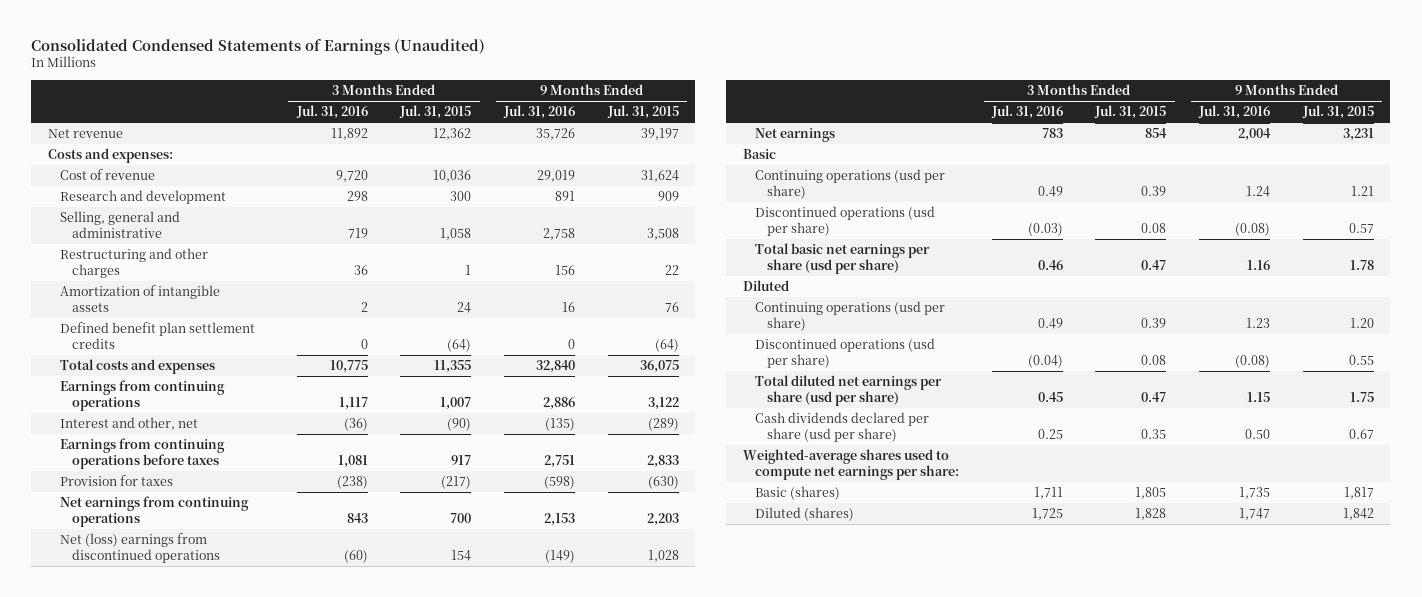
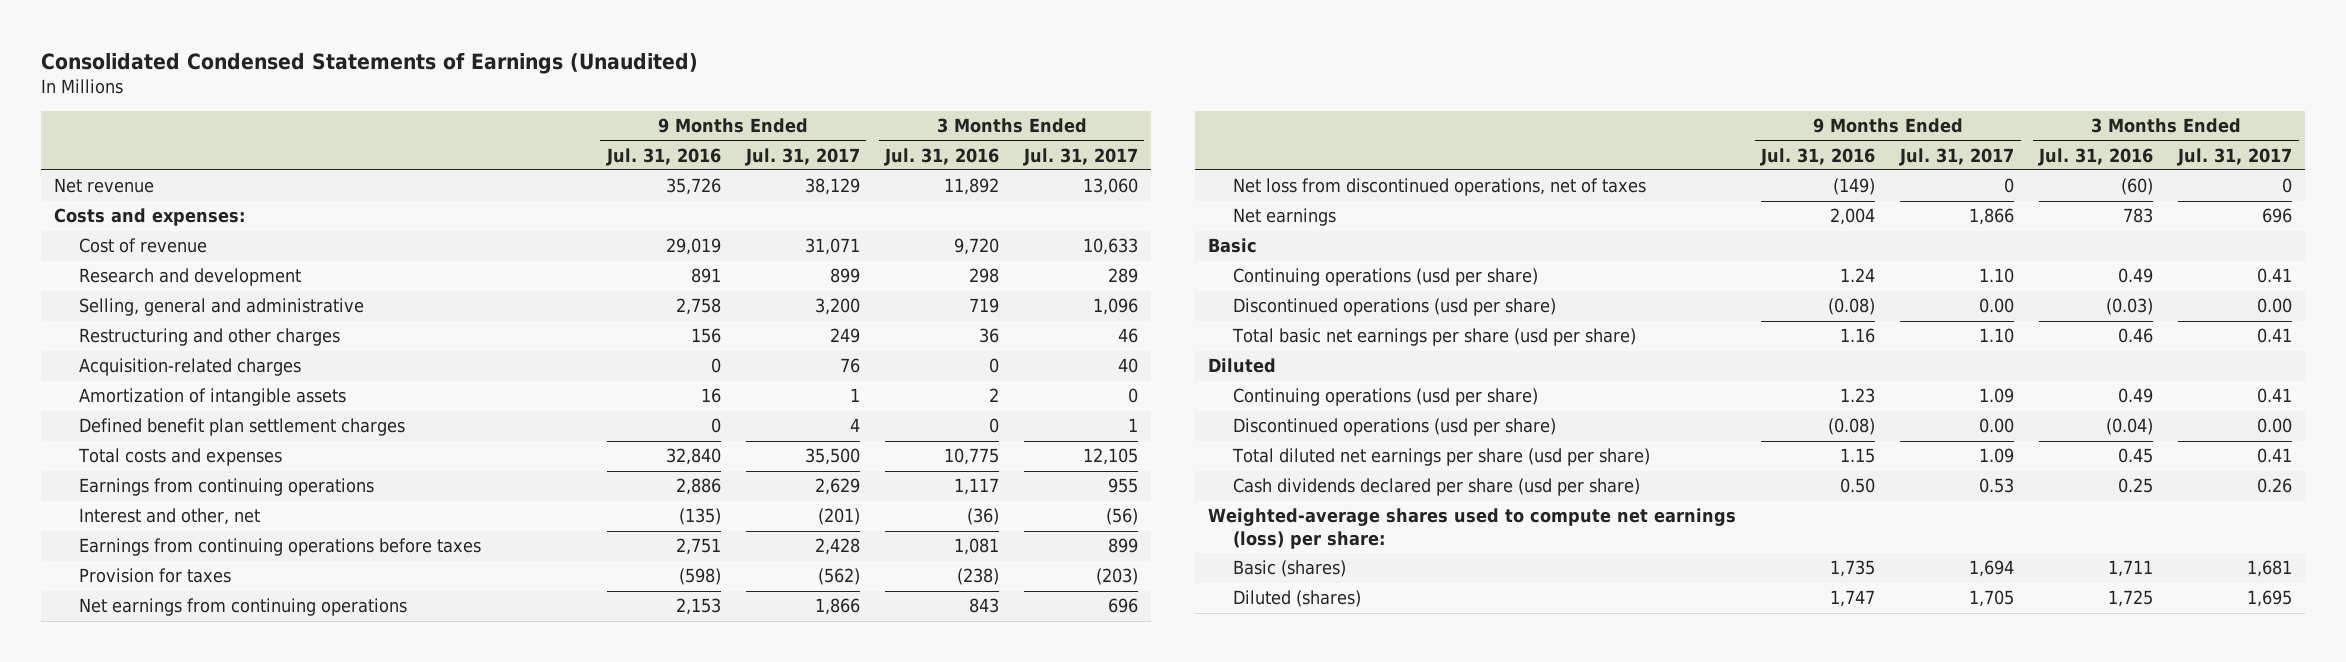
- | 3 Months Ended Jul. 31, 2016 | 3 Months Ended Jul. 31, 2015 | 9 Months Ended Jul. 31, 2016 | 9 Months Ended Jul. 31, 2015
+ | 9 Months Ended Jul. 31, 2016 | 9 Months Ended Jul. 31, 2017 | 3 Months Ended Jul. 31, 2016 | 3 Months Ended Jul. 31, 2017
+ Acquisition-related charges | 0 | 76 | 0 | 40
- Defined benefit plan settlement credits | 0 | (64) | 0 | (64)
+ Defined benefit plan settlement charges | 0 | 4 | 0 | 1
- Net (loss) earnings from discontinued operations | (60) | 154 | (149) | 1,028
+ Net loss from discontinued operations, net of taxes | (149) | 0 | (60) | 0
- Weighted-average shares used to compute net earnings per share:
+ Weighted-average shares used to compute net earnings (loss) per share:

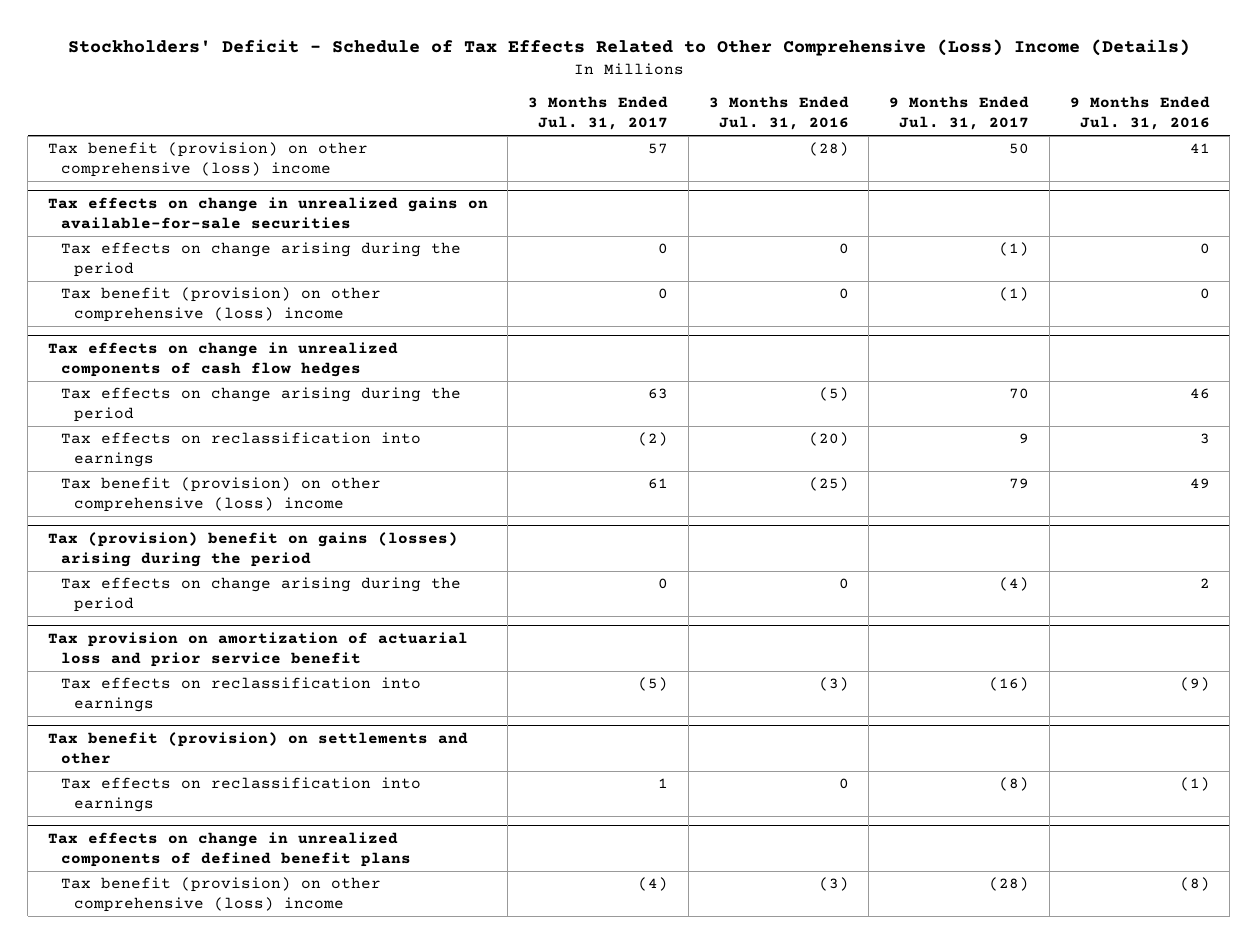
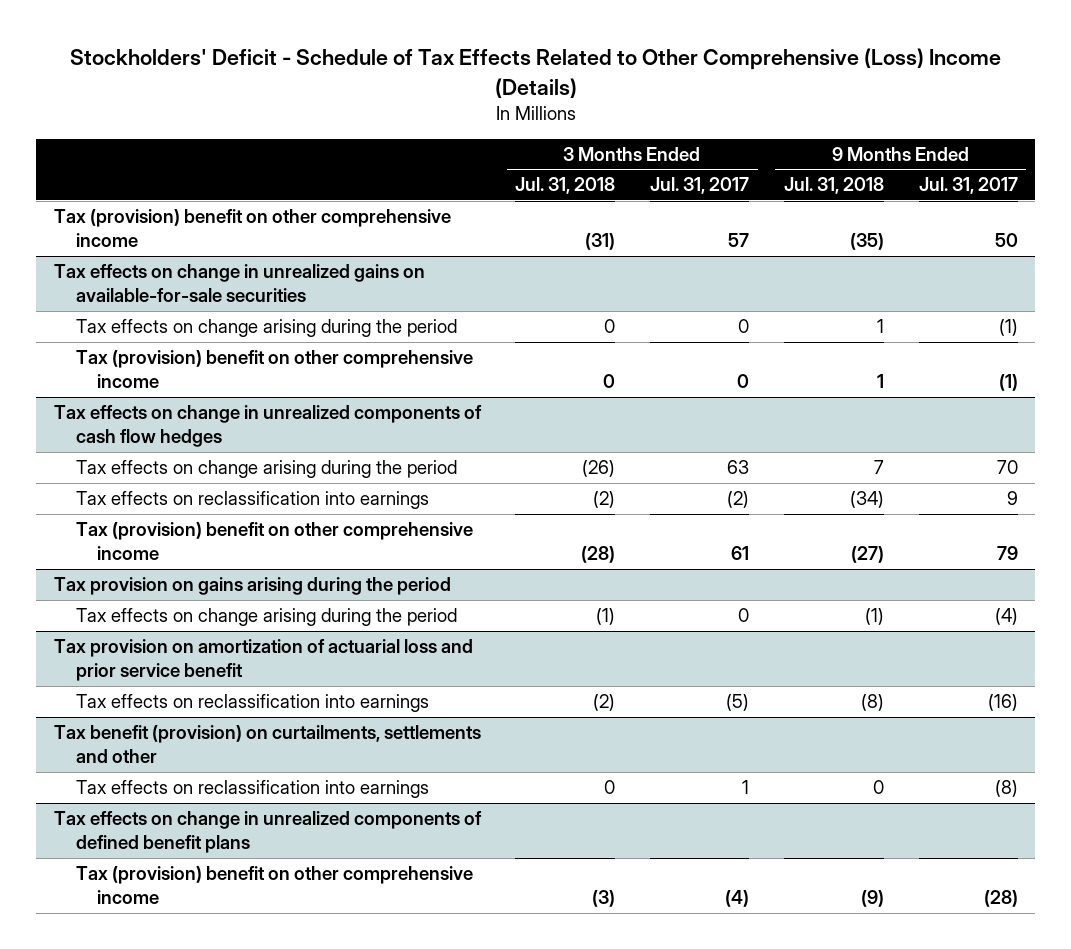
- | 3 Months Ended Jul. 31, 2017 | 3 Months Ended Jul. 31, 2016 | 9 Months Ended Jul. 31, 2017 | 9 Months Ended Jul. 31, 2016
+ | 3 Months Ended Jul. 31, 2018 | 3 Months Ended Jul. 31, 2017 | 9 Months Ended Jul. 31, 2018 | 9 Months Ended Jul. 31, 2017
- Tax benefit (provision) on other comprehensive (loss) income | 57 | (28) | 50 | 41
+ Tax (provision) benefit on other comprehensive income | (31) | 57 | (35) | 50
@ Tax effects on change in unrealized gains on available-for-sale securities
- Tax benefit (provision) on other comprehensive (loss) income | 0 | 0 | (1) | 0
+ Tax (provision) benefit on other comprehensive income | 0 | 0 | 1 | (1)
@ Tax effects on change in unrealized components of cash flow hedges
- Tax benefit (provision) on other comprehensive (loss) income | 61 | (25) | 79 | 49
- Tax (provision) benefit on gains (losses) arising during the period
@ Tax effects on change in unrealized components of cash flow hedges
+ Tax (provision) benefit on other comprehensive income | (28) | 61 | (27) | 79
+ Tax provision on gains arising during the period
- Tax benefit (provision) on settlements and other
+ Tax benefit (provision) on curtailments, settlements and other
@ Tax effects on change in unrealized components of defined benefit plans
- Tax benefit (provision) on other comprehensive (loss) income | (4) | (3) | (28) | (8)
+ Tax (provision) benefit on other comprehensive income | (3) | (4) | (9) | (28)

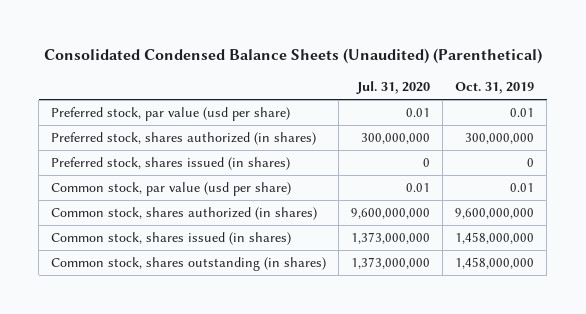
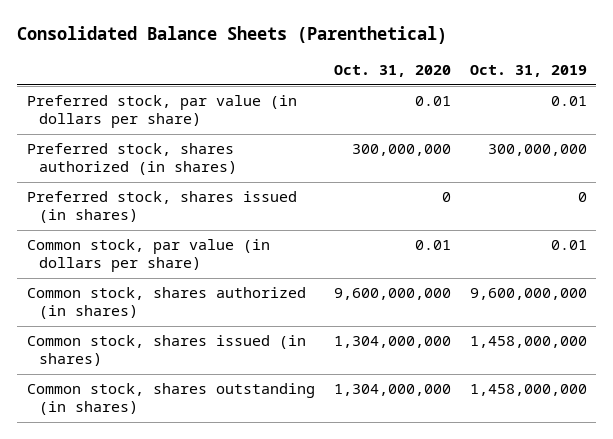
- Consolidated Condensed Balance Sheets (Unaudited) (Parenthetical)
+ Consolidated Balance Sheets (Parenthetical)
- | Jul. 31, 2020 | Oct. 31, 2019
+ | Oct. 31, 2020 | Oct. 31, 2019
- Preferred stock, par value (usd per share) | 0.01 | 0.01
+ Preferred stock, par value (in dollars per share) | 0.01 | 0.01
- Common stock, par value (usd per share) | 0.01 | 0.01
+ Common stock, par value (in dollars per share) | 0.01 | 0.01

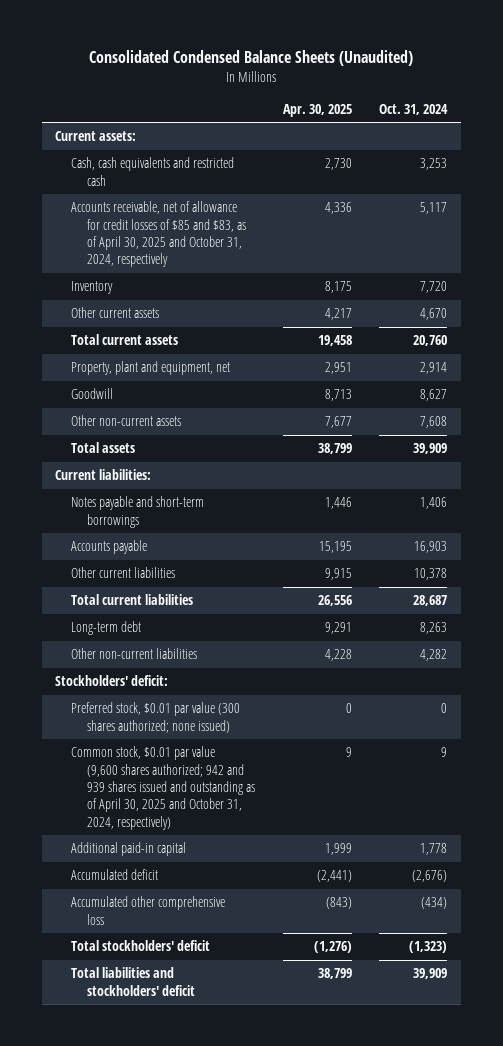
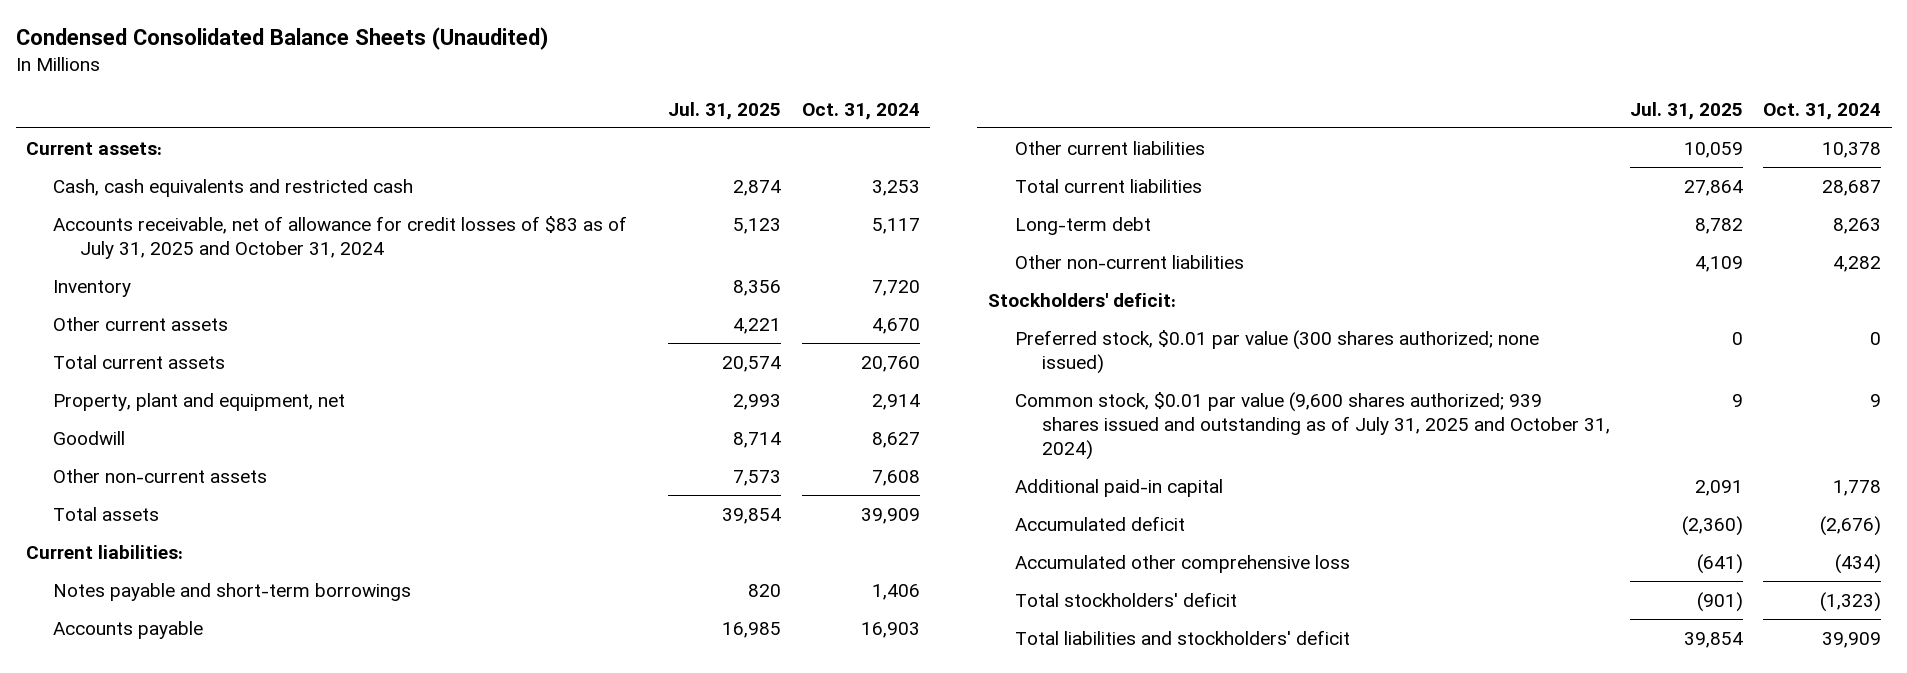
- Consolidated Condensed Balance Sheets (Unaudited)
+ Condensed Consolidated Balance Sheets (Unaudited)
- | Apr. 30, 2025 | Oct. 31, 2024
+ | Jul. 31, 2025 | Oct. 31, 2024
- Accounts receivable, net of allowance for credit losses of $85 and $83, as of April 30, 2025 and October 31, 2024, respectively | 4,336 | 5,117
+ Accounts receivable, net of allowance for credit losses of $83 as of July 31, 2025 and October 31, 2024 | 5,123 | 5,117
- Common stock, $0.01 par value (9,600 shares authorized; 942 and 939 shares issued and outstanding as of April 30, 2025 and October 31, 2024, respectively) | 9 | 9
+ Common stock, $0.01 par value (9,600 shares authorized; 939 shares issued and outstanding as of July 31, 2025 and October 31, 2024) | 9 | 9

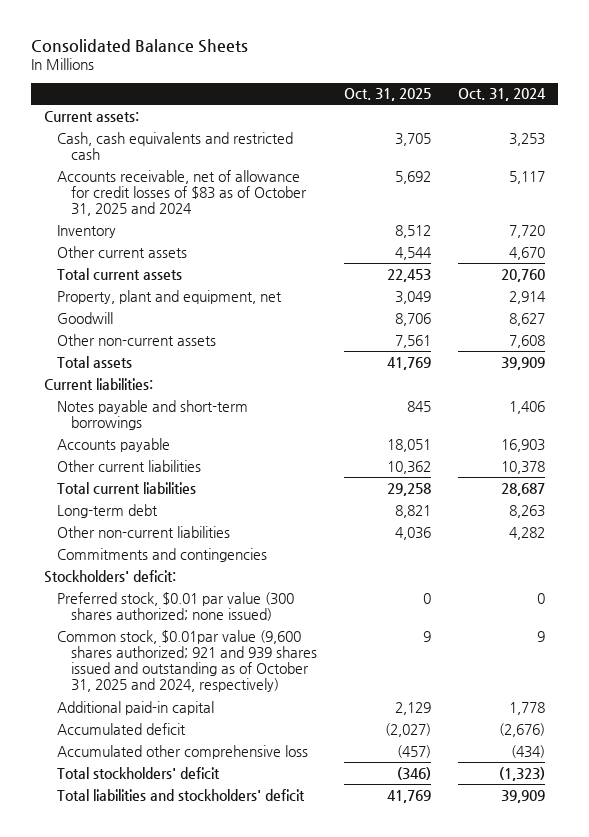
- Condensed Consolidated Balance Sheets (Unaudited)
+ Consolidated Balance Sheets
- | Jul. 31, 2025 | Oct. 31, 2024
+ | Oct. 31, 2025 | Oct. 31, 2024
- Accounts receivable, net of allowance for credit losses of $83 as of July 31, 2025 and October 31, 2024 | 5,123 | 5,117
+ Accounts receivable, net of allowance for credit losses of $83 as of October 31, 2025 and 2024 | 5,692 | 5,117
+ Commitments and contingencies
- Common stock, $0.01 par value (9,600 shares authorized; 939 shares issued and outstanding as of July 31, 2025 and October 31, 2024) | 9 | 9
+ Common stock, $0.01par value (9,600 shares authorized; 921 and 939 shares issued and outstanding as of October 31, 2025 and 2024, respectively) | 9 | 9

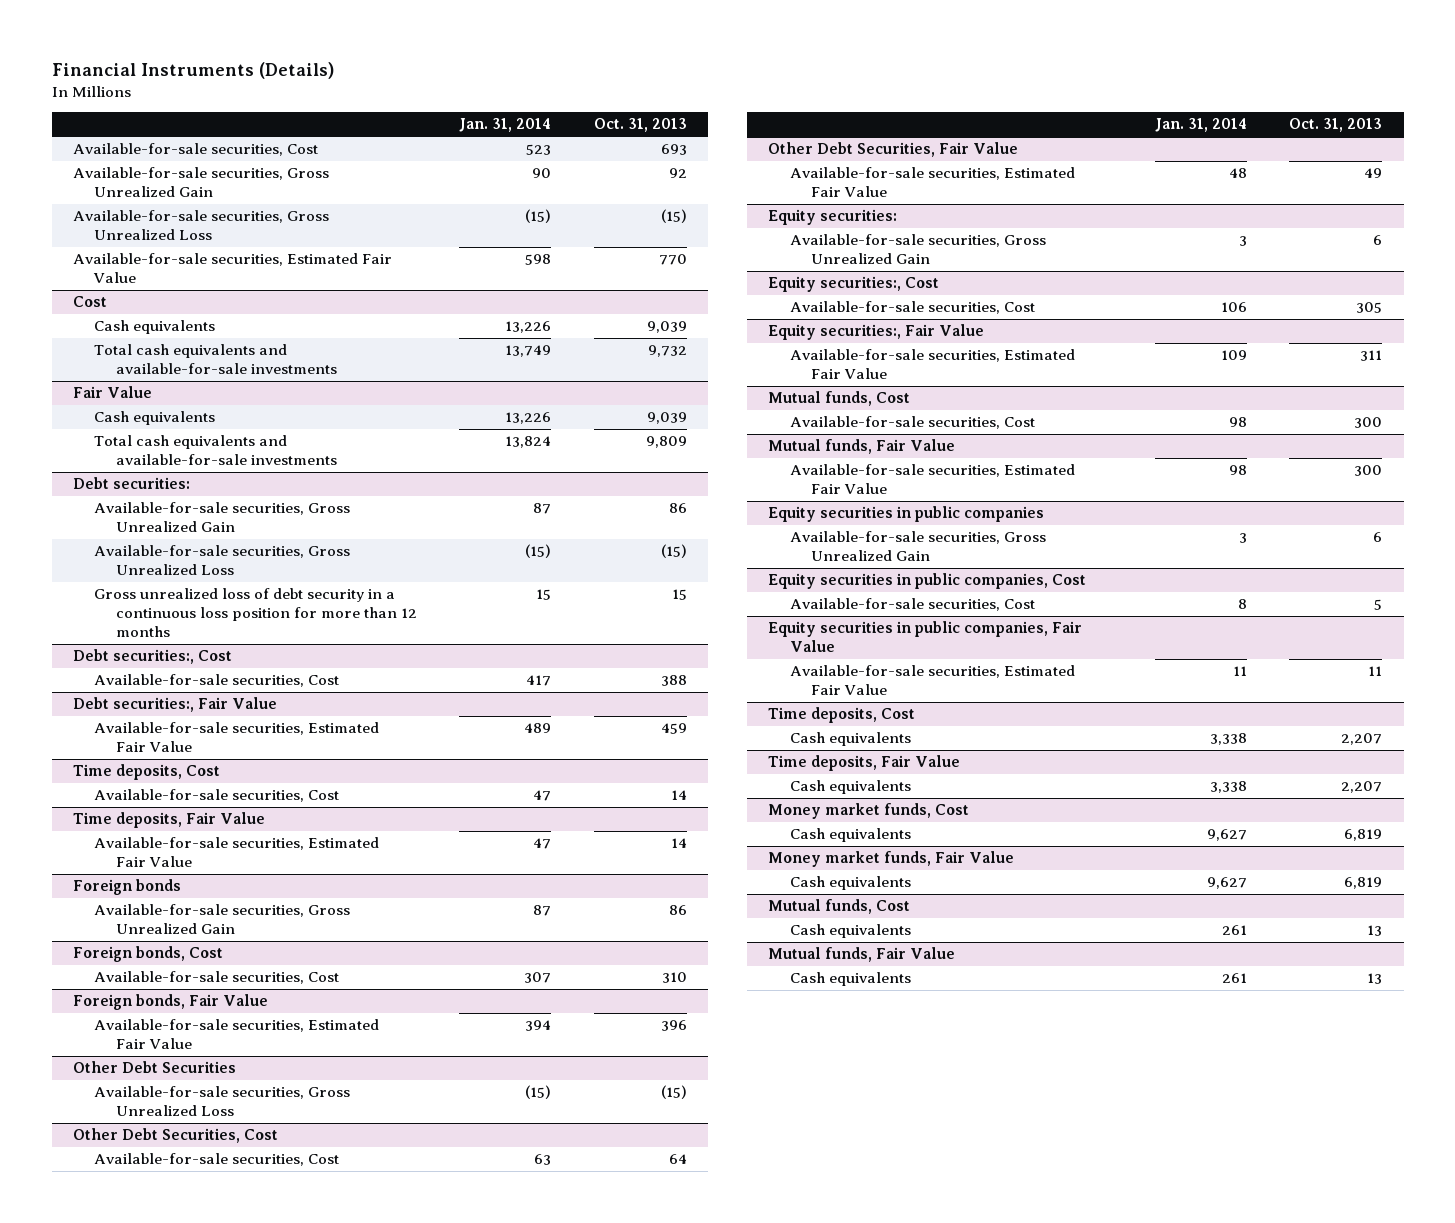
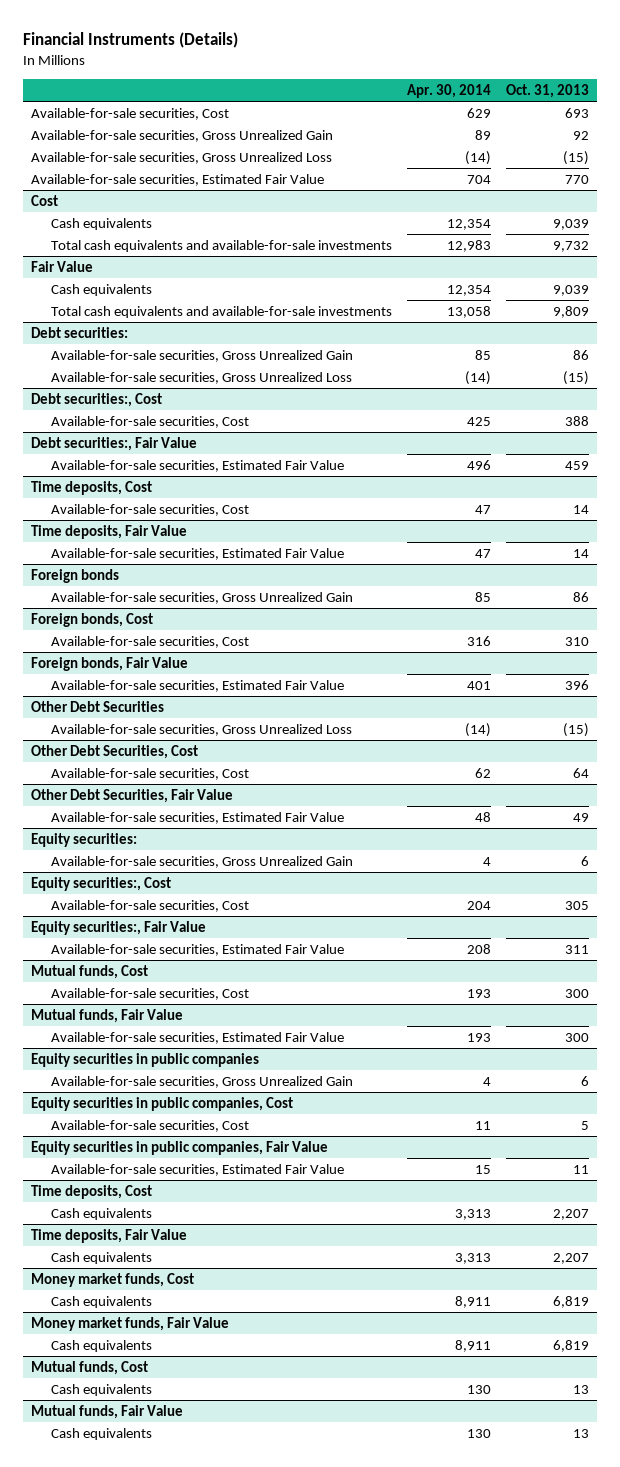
- | Jan. 31, 2014 | Oct. 31, 2013
+ | Apr. 30, 2014 | Oct. 31, 2013
@ Debt securities:
- Gross unrealized loss of debt security in a continuous loss position for more than 12 months | 15 | 15

